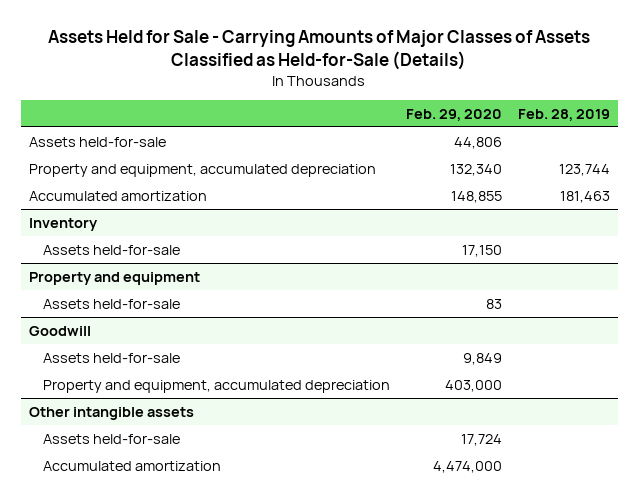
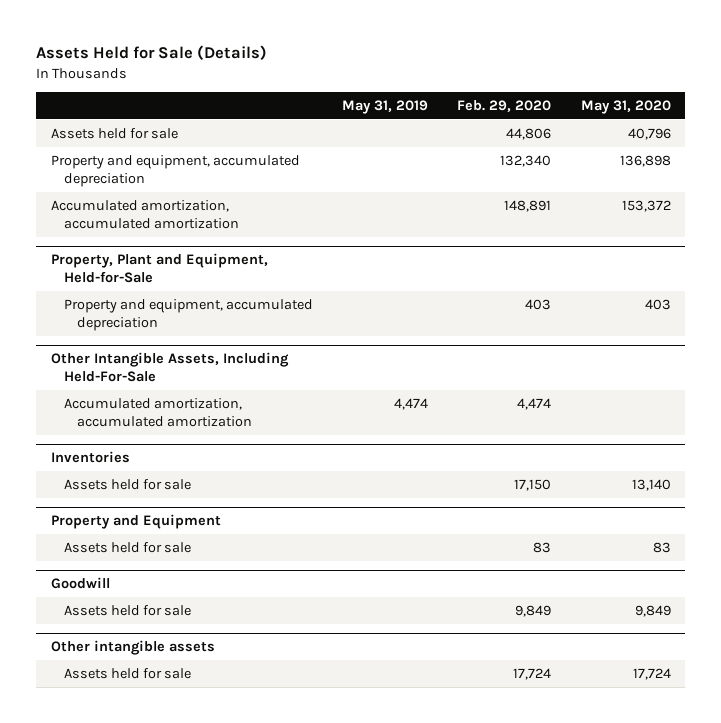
- Assets Held for Sale - Carrying Amounts of Major Classes of Assets Classified as Held-for-Sale (Details)
+ Assets Held for Sale (Details)
- | Feb. 29, 2020 | Feb. 28, 2019
+ | May 31, 2019 | Feb. 29, 2020 | May 31, 2020
- Assets held-for-sale | 44,806 |
+ Assets held for sale | | 44,806 | 40,796
- Accumulated amortization | 148,855 | 181,463
- Inventory
- Assets held-for-sale | 17,150 |
- Property and equipment
- Assets held-for-sale | 83 |
+ Accumulated amortization, accumulated amortization | | 148,891 | 153,372
+ Property, Plant and Equipment, Held-for-Sale
+ Property and equipment, accumulated depreciation | | 403 | 403
+ Other Intangible Assets, Including Held-For-Sale
+ Accumulated amortization, accumulated amortization | 4,474 | 4,474 |
+ Inventories
+ Assets held for sale | | 17,150 | 13,140
+ Property and Equipment
+ Assets held for sale | | 83 | 83
@ Goodwill
- Assets held-for-sale | 9,849 |
- Property and equipment, accumulated depreciation | 403,000 |
+ Assets held for sale | | 9,849 | 9,849
@ Other intangible assets
- Assets held-for-sale | 17,724 |
- Accumulated amortization | 4,474,000 |
+ Assets held for sale | | 17,724 | 17,724

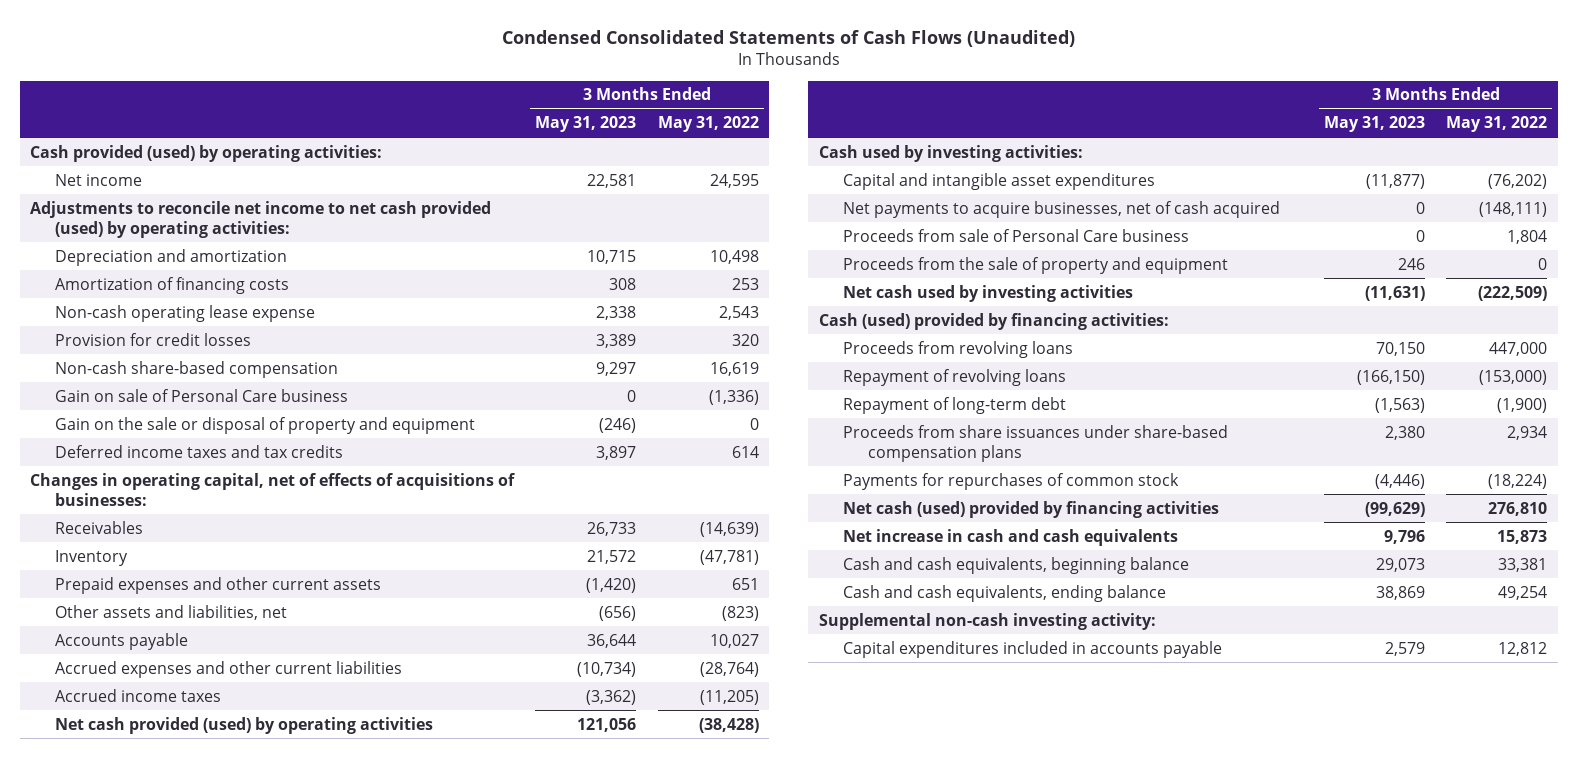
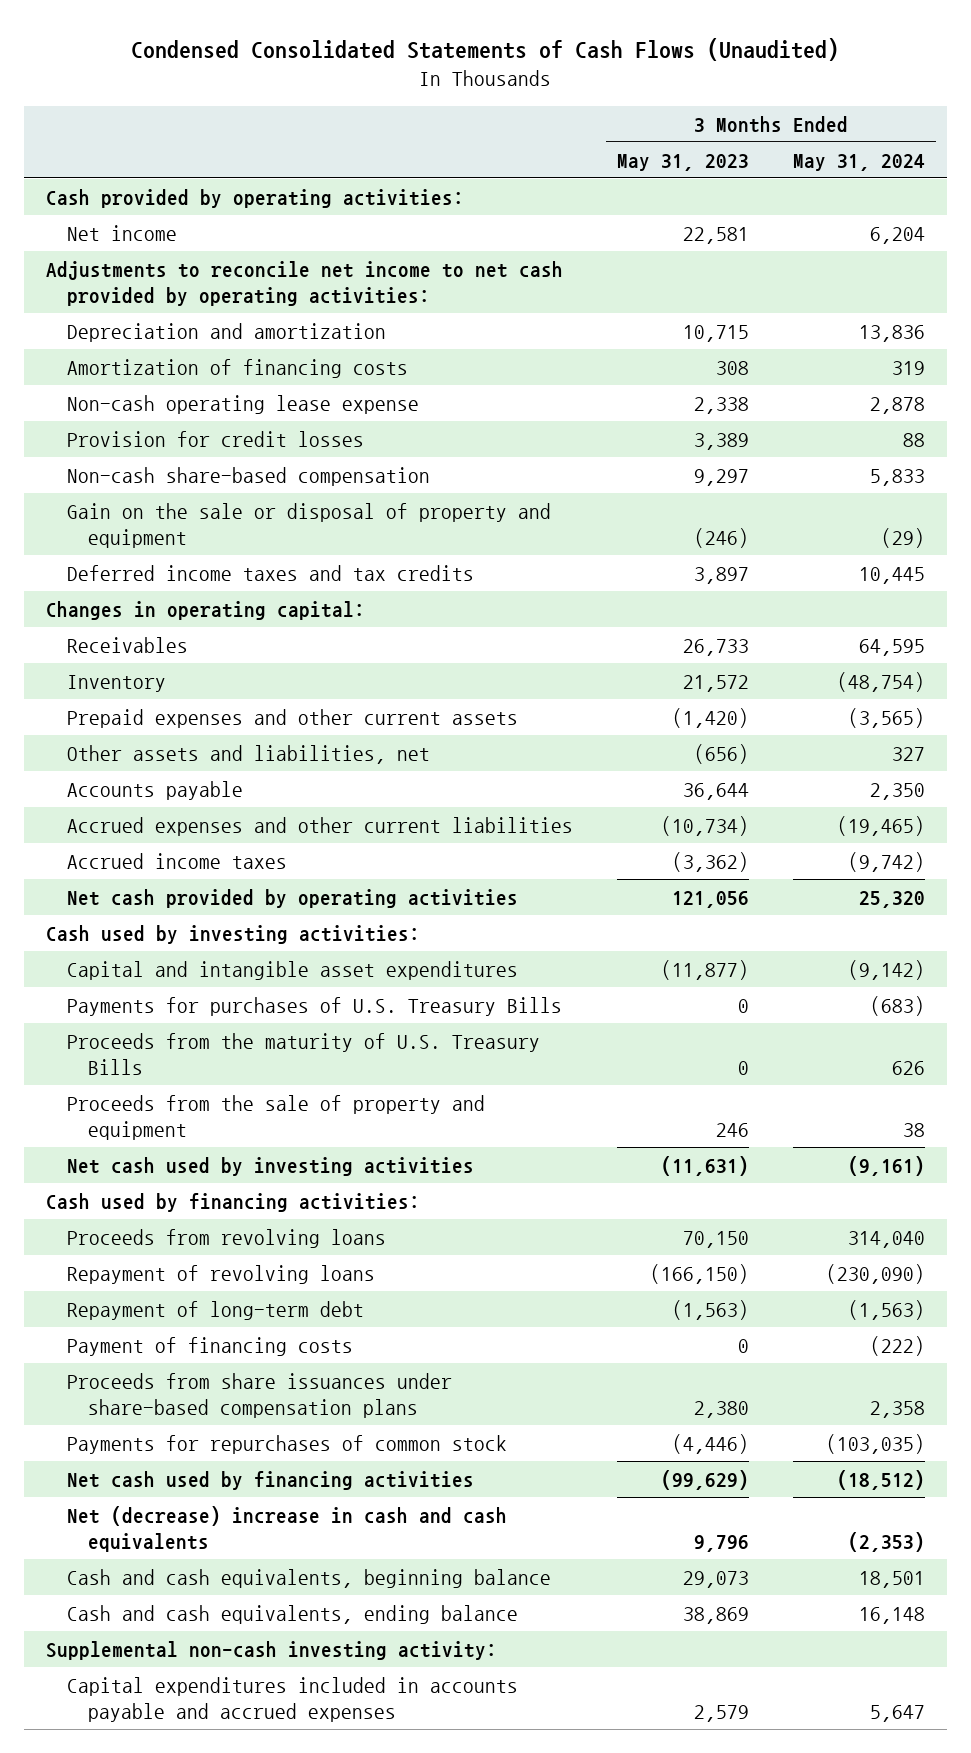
- | 3 Months Ended May 31, 2023 | 3 Months Ended May 31, 2022
+ | 3 Months Ended May 31, 2023 | 3 Months Ended May 31, 2024
- Cash provided (used) by operating activities:
+ Cash provided by operating activities:
- Adjustments to reconcile net income to net cash provided (used) by operating activities:
+ Adjustments to reconcile net income to net cash provided by operating activities:
- Gain on sale of Personal Care business | 0 | (1,336)
- Changes in operating capital, net of effects of acquisitions of businesses:
+ Changes in operating capital:
- Net cash provided (used) by operating activities | 121,056 | (38,428)
+ Net cash provided by operating activities | 121,056 | 25,320
- Net payments to acquire businesses, net of cash acquired | 0 | (148,111)
- Proceeds from sale of Personal Care business | 0 | 1,804
+ Payments for purchases of U.S. Treasury Bills | 0 | (683)
+ Proceeds from the maturity of U.S. Treasury Bills | 0 | 626
- Cash (used) provided by financing activities:
+ Cash used by financing activities:
+ Payment of financing costs | 0 | (222)
- Net cash (used) provided by financing activities | (99,629) | 276,810
- Net increase in cash and cash equivalents | 9,796 | 15,873
+ Net cash used by financing activities | (99,629) | (18,512)
+ Net (decrease) increase in cash and cash equivalents | 9,796 | (2,353)
- Capital expenditures included in accounts payable | 2,579 | 12,812
+ Capital expenditures included in accounts payable and accrued expenses | 2,579 | 5,647

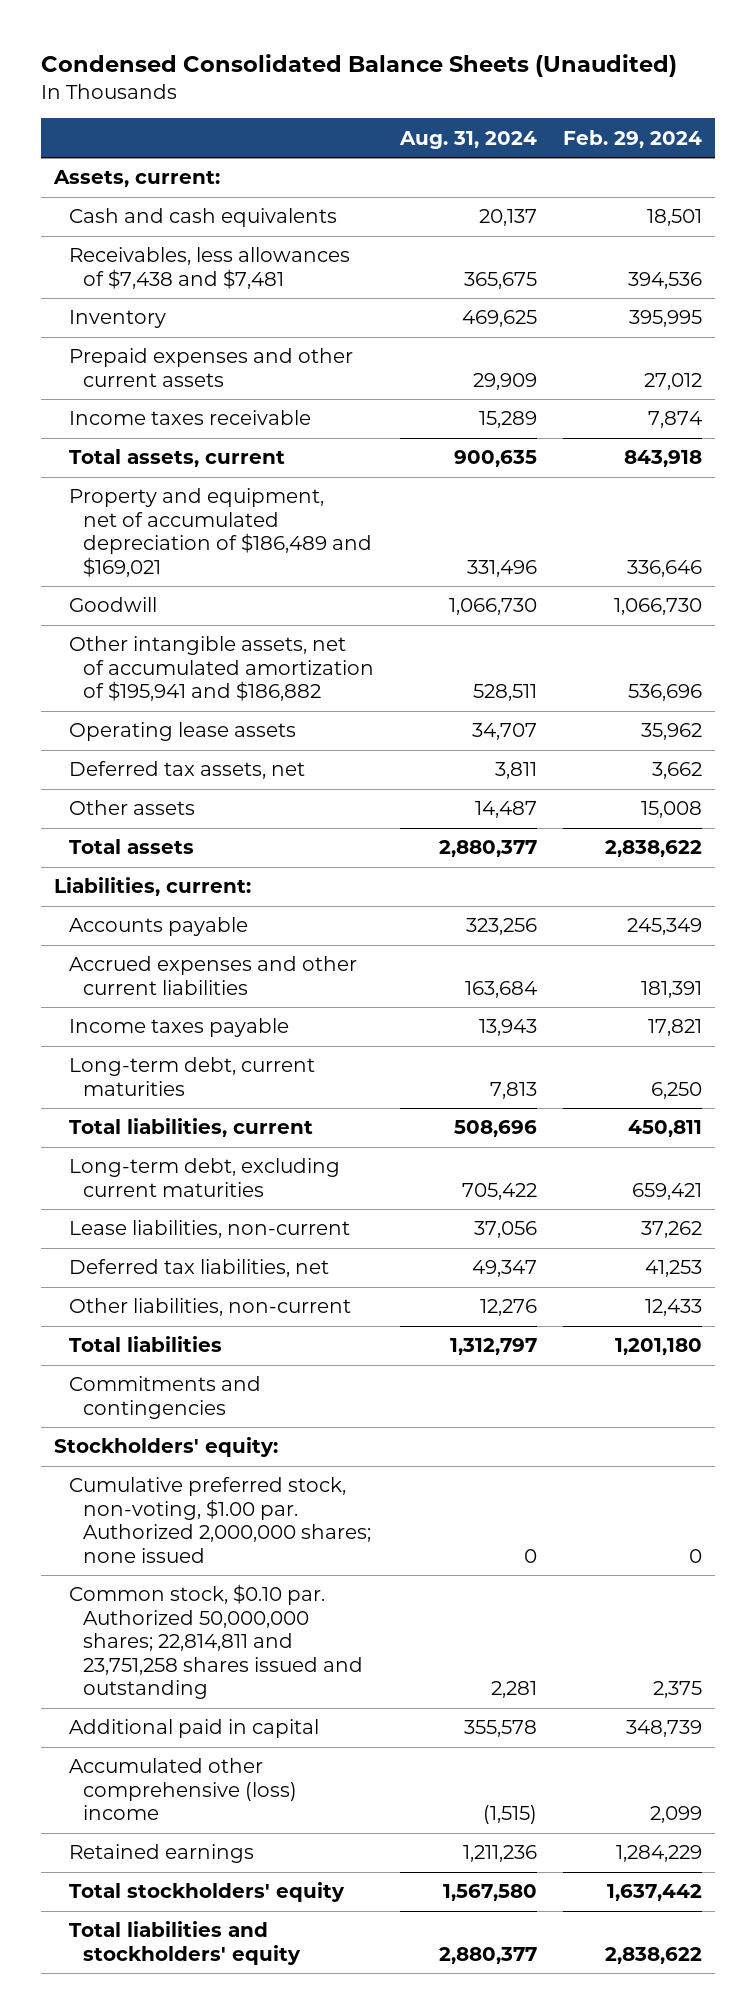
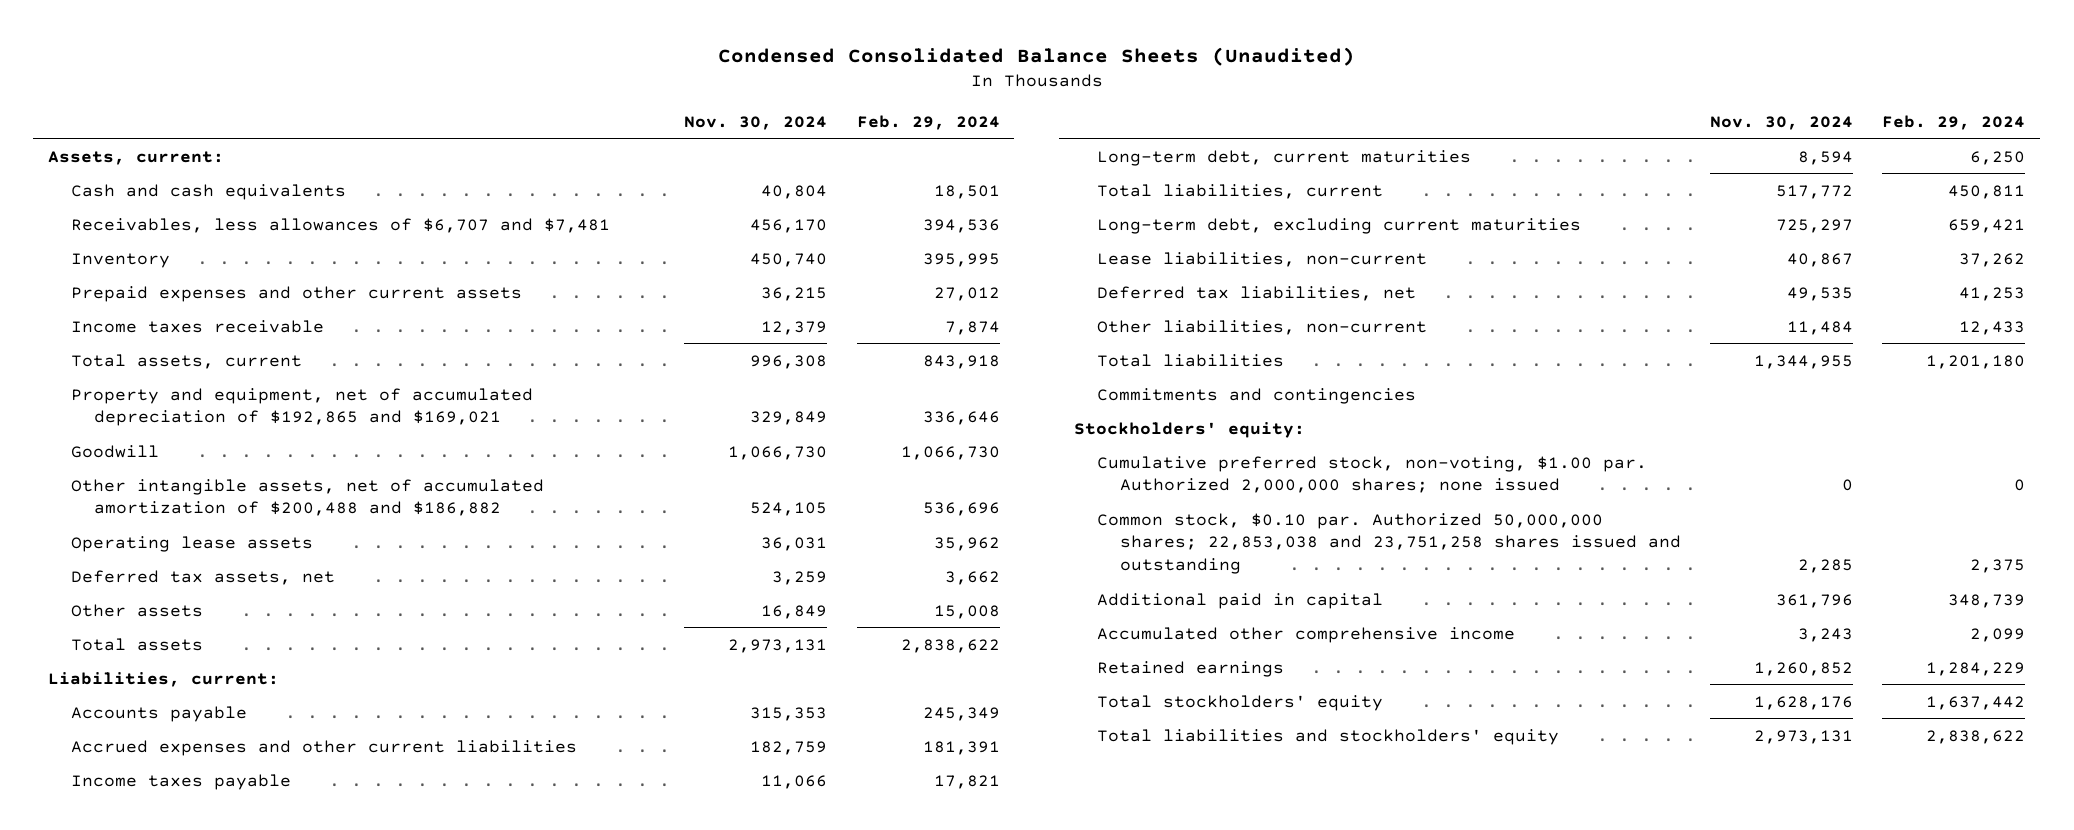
- | Aug. 31, 2024 | Feb. 29, 2024
+ | Nov. 30, 2024 | Feb. 29, 2024
- Receivables, less allowances of $7,438 and $7,481 | 365,675 | 394,536
+ Receivables, less allowances of $6,707 and $7,481 | 456,170 | 394,536
- Property and equipment, net of accumulated depreciation of $186,489 and $169,021 | 331,496 | 336,646
+ Property and equipment, net of accumulated depreciation of $192,865 and $169,021 | 329,849 | 336,646
- Other intangible assets, net of accumulated amortization of $195,941 and $186,882 | 528,511 | 536,696
+ Other intangible assets, net of accumulated amortization of $200,488 and $186,882 | 524,105 | 536,696
- Common stock, $0.10 par. Authorized 50,000,000 shares; 22,814,811 and 23,751,258 shares issued and outstanding | 2,281 | 2,375
+ Common stock, $0.10 par. Authorized 50,000,000 shares; 22,853,038 and 23,751,258 shares issued and outstanding | 2,285 | 2,375
- Accumulated other comprehensive (loss) income | (1,515) | 2,099
+ Accumulated other comprehensive income | 3,243 | 2,099

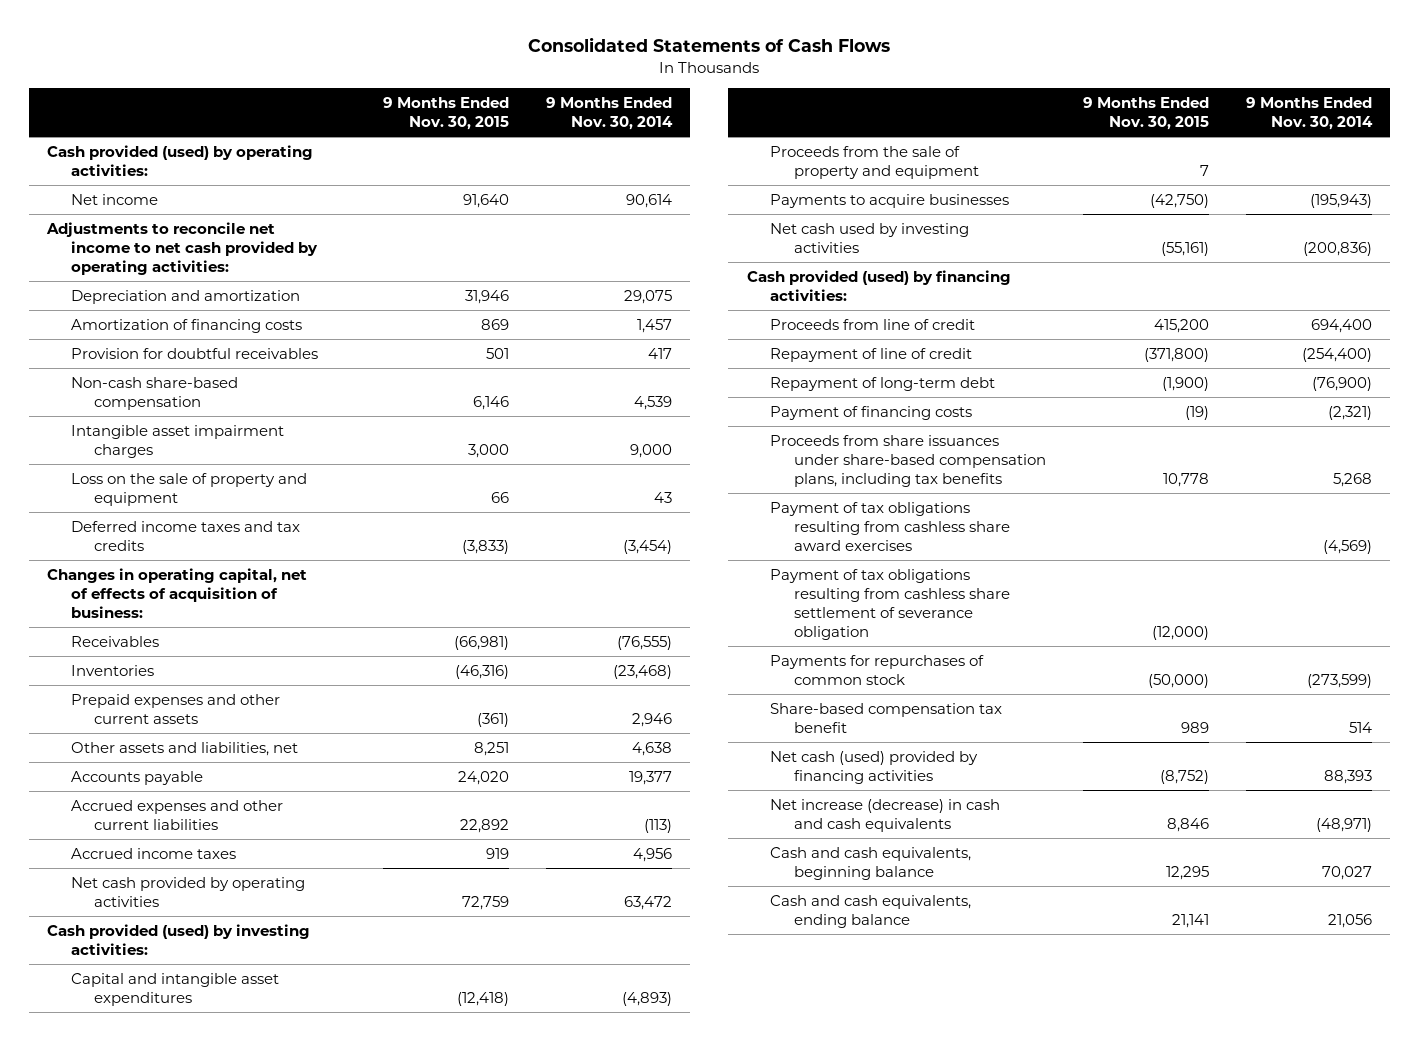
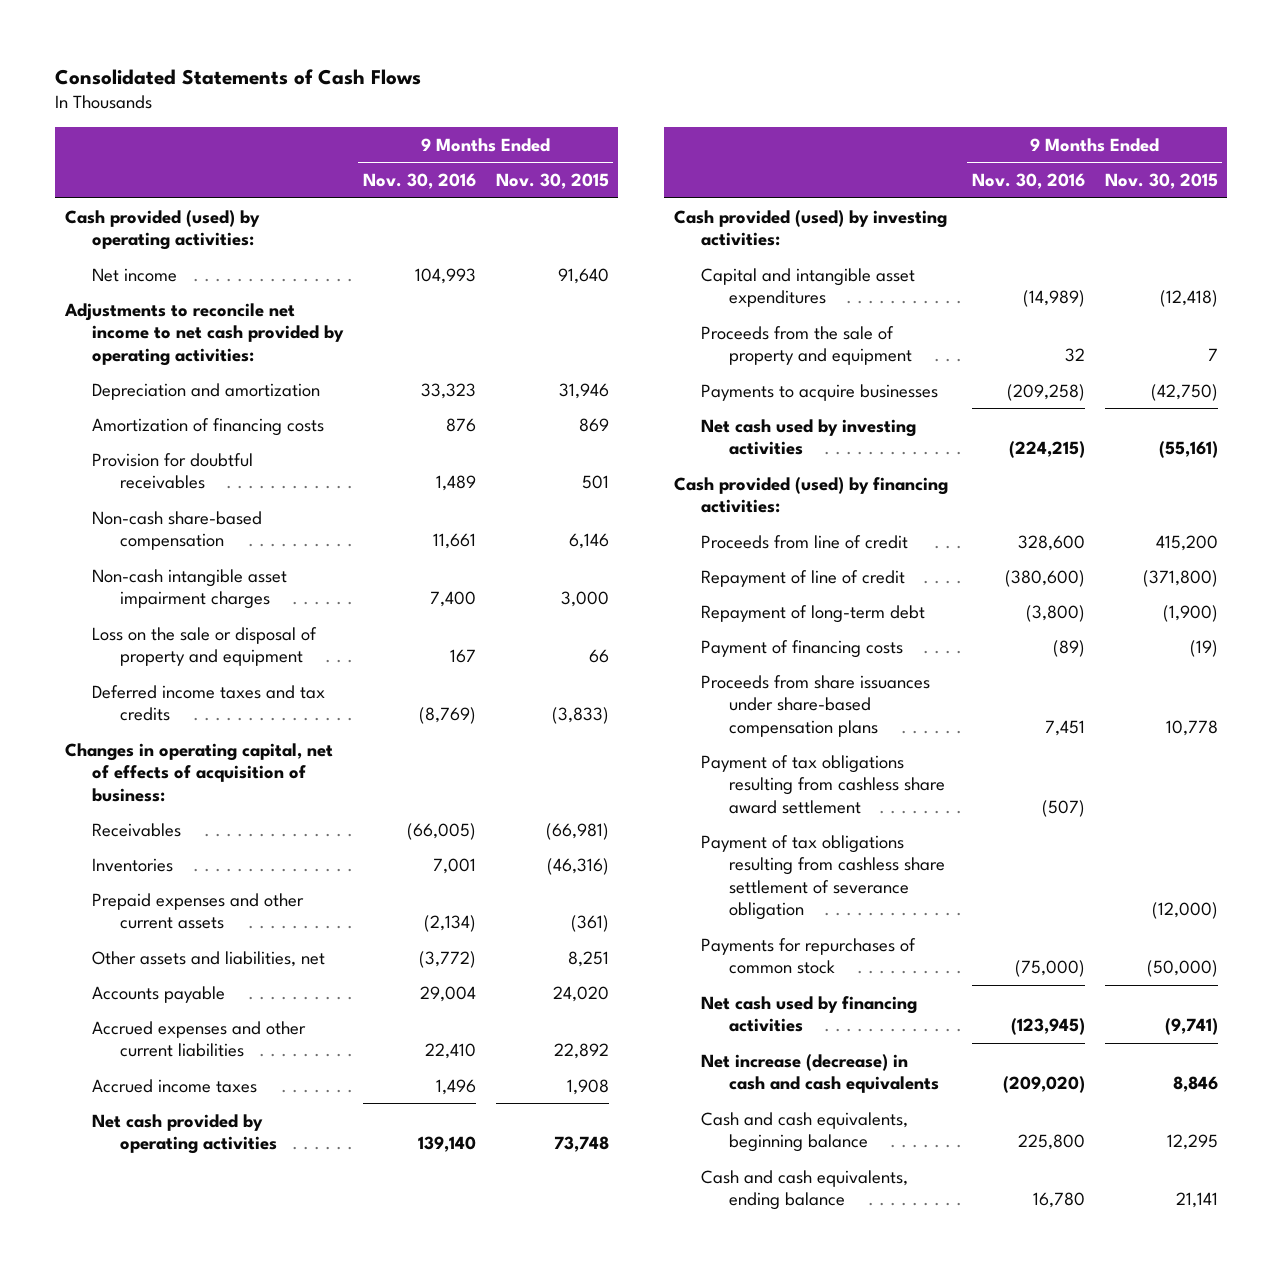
- | 9 Months Ended Nov. 30, 2015 | 9 Months Ended Nov. 30, 2014
+ | 9 Months Ended Nov. 30, 2016 | 9 Months Ended Nov. 30, 2015
- Intangible asset impairment charges | 3,000 | 9,000
- Loss on the sale of property and equipment | 66 | 43
+ Non-cash intangible asset impairment charges | 7,400 | 3,000
+ Loss on the sale or disposal of property and equipment | 167 | 66
- Accrued income taxes | 919 | 4,956
- Net cash provided by operating activities | 72,759 | 63,472
+ Accrued income taxes | 1,496 | 1,908
+ Net cash provided by operating activities | 139,140 | 73,748
- Proceeds from share issuances under share-based compensation plans, including tax benefits | 10,778 | 5,268
- Payment of tax obligations resulting from cashless share award exercises | | (4,569)
+ Proceeds from share issuances under share-based compensation plans | 7,451 | 10,778
+ Payment of tax obligations resulting from cashless share award settlement | (507) |
- Share-based compensation tax benefit | 989 | 514
- Net cash (used) provided by financing activities | (8,752) | 88,393
+ Net cash used by financing activities | (123,945) | (9,741)

